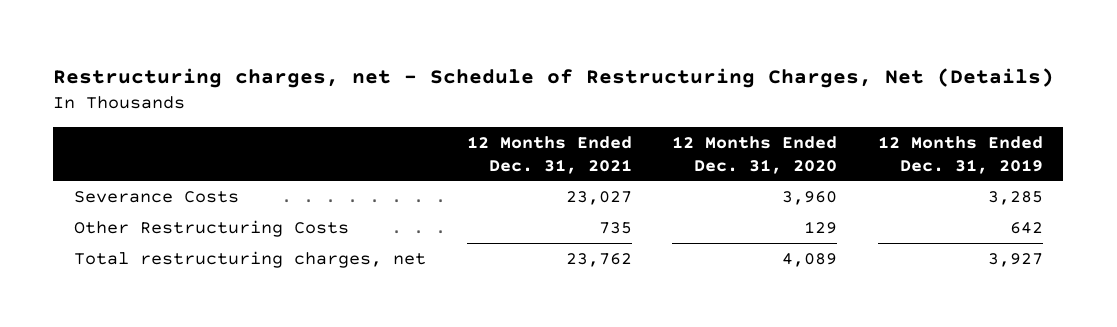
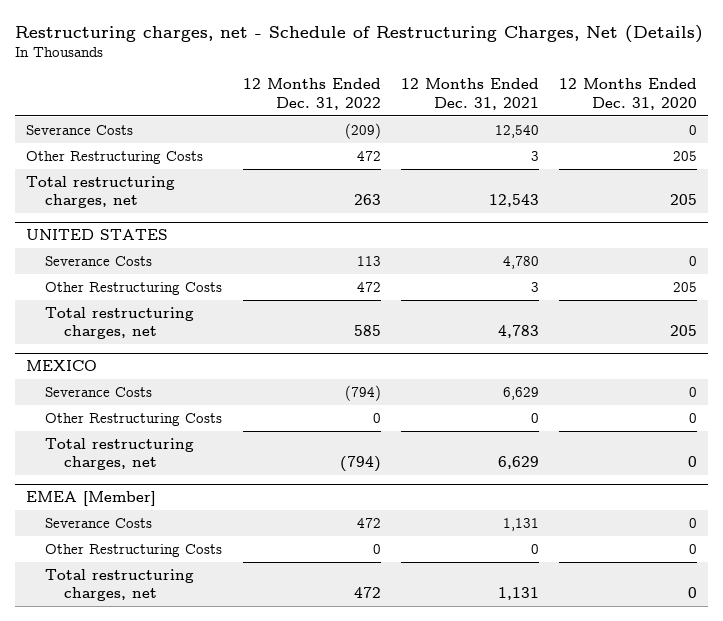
- | 12 Months Ended Dec. 31, 2021 | 12 Months Ended Dec. 31, 2020 | 12 Months Ended Dec. 31, 2019
+ | 12 Months Ended Dec. 31, 2022 | 12 Months Ended Dec. 31, 2021 | 12 Months Ended Dec. 31, 2020
- Severance Costs | 23,027 | 3,960 | 3,285
- Other Restructuring Costs | 735 | 129 | 642
- Total restructuring charges, net | 23,762 | 4,089 | 3,927
+ Severance Costs | (209) | 12,540 | 0
+ Other Restructuring Costs | 472 | 3 | 205
+ Total restructuring charges, net | 263 | 12,543 | 205
+ UNITED STATES
+ Severance Costs | 113 | 4,780 | 0
+ Other Restructuring Costs | 472 | 3 | 205
+ Total restructuring charges, net | 585 | 4,783 | 205
+ MEXICO
+ Severance Costs | (794) | 6,629 | 0
+ Other Restructuring Costs | 0 | 0 | 0
+ Total restructuring charges, net | (794) | 6,629 | 0
+ EMEA [Member]
+ Severance Costs | 472 | 1,131 | 0
+ Other Restructuring Costs | 0 | 0 | 0
+ Total restructuring charges, net | 472 | 1,131 | 0

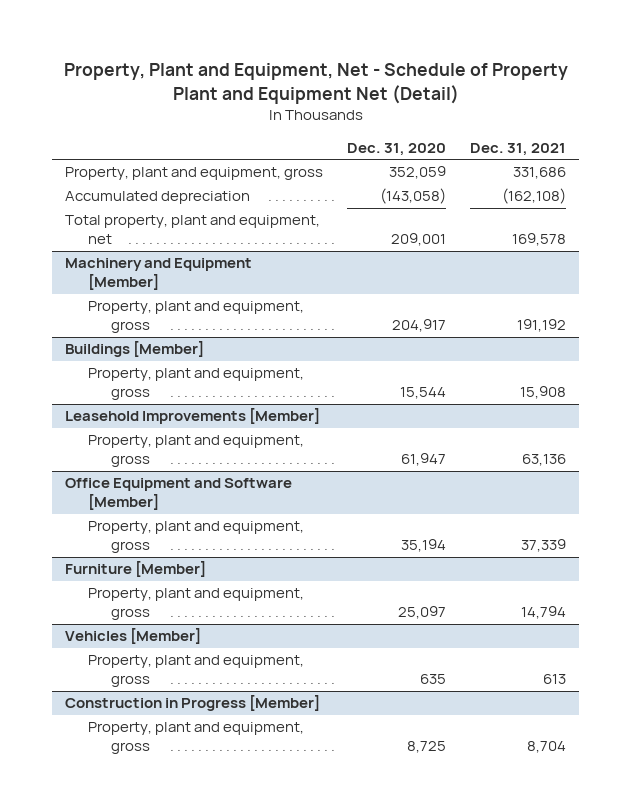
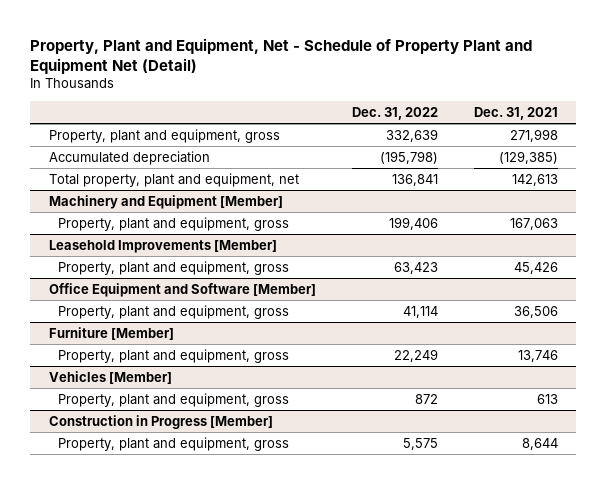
- | Dec. 31, 2020 | Dec. 31, 2021
+ | Dec. 31, 2022 | Dec. 31, 2021
- Property, plant and equipment, gross | 352,059 | 331,686
- Accumulated depreciation | (143,058) | (162,108)
- Total property, plant and equipment, net | 209,001 | 169,578
+ Property, plant and equipment, gross | 332,639 | 271,998
+ Accumulated depreciation | (195,798) | (129,385)
+ Total property, plant and equipment, net | 136,841 | 142,613
@ Machinery and Equipment [Member]
- Property, plant and equipment, gross | 204,917 | 191,192
- Buildings [Member]
- Property, plant and equipment, gross | 15,544 | 15,908
@ Machinery and Equipment [Member]
+ Property, plant and equipment, gross | 199,406 | 167,063
@ Leasehold Improvements [Member]
- Property, plant and equipment, gross | 61,947 | 63,136
+ Property, plant and equipment, gross | 63,423 | 45,426
@ Office Equipment and Software [Member]
- Property, plant and equipment, gross | 35,194 | 37,339
+ Property, plant and equipment, gross | 41,114 | 36,506
@ Furniture [Member]
- Property, plant and equipment, gross | 25,097 | 14,794
+ Property, plant and equipment, gross | 22,249 | 13,746
@ Construction in Progress [Member]
- Property, plant and equipment, gross | 8,725 | 8,704
+ Property, plant and equipment, gross | 5,575 | 8,644

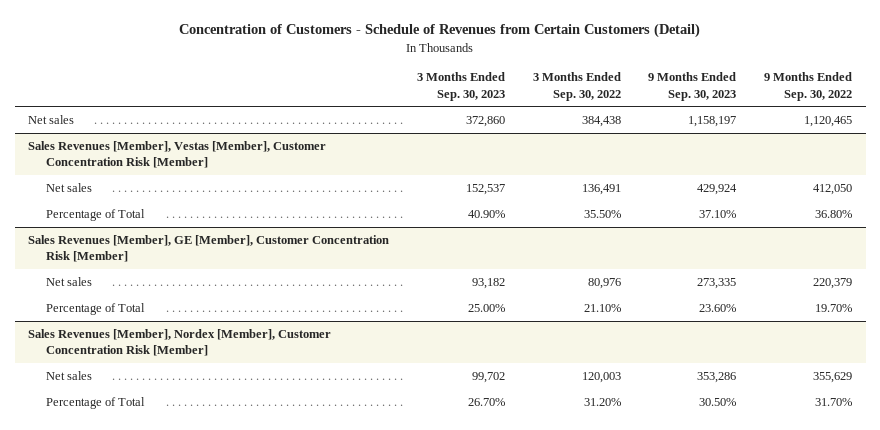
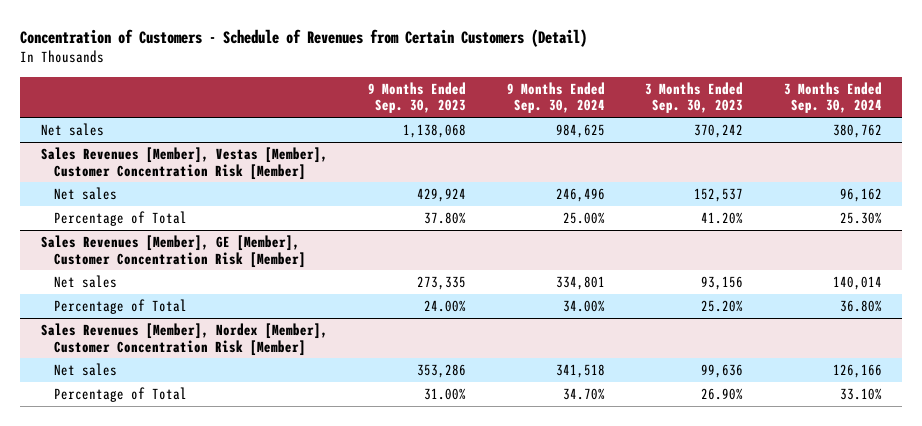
- | 3 Months Ended Sep. 30, 2023 | 3 Months Ended Sep. 30, 2022 | 9 Months Ended Sep. 30, 2023 | 9 Months Ended Sep. 30, 2022
+ | 9 Months Ended Sep. 30, 2023 | 9 Months Ended Sep. 30, 2024 | 3 Months Ended Sep. 30, 2023 | 3 Months Ended Sep. 30, 2024
- Net sales | 372,860 | 384,438 | 1,158,197 | 1,120,465
+ Net sales | 1,138,068 | 984,625 | 370,242 | 380,762
@ Sales Revenues [Member], Vestas [Member], Customer Concentration Risk [Member]
- Percentage of Total | 40.90% | 35.50% | 37.10% | 36.80%
+ Percentage of Total | 37.80% | 25.00% | 41.20% | 25.30%
@ Sales Revenues [Member], GE [Member], Customer Concentration Risk [Member]
- Net sales | 93,182 | 80,976 | 273,335 | 220,379
- Percentage of Total | 25.00% | 21.10% | 23.60% | 19.70%
+ Net sales | 273,335 | 334,801 | 93,156 | 140,014
+ Percentage of Total | 24.00% | 34.00% | 25.20% | 36.80%
@ Sales Revenues [Member], Nordex [Member], Customer Concentration Risk [Member]
- Net sales | 99,702 | 120,003 | 353,286 | 355,629
- Percentage of Total | 26.70% | 31.20% | 30.50% | 31.70%
+ Net sales | 353,286 | 341,518 | 99,636 | 126,166
+ Percentage of Total | 31.00% | 34.70% | 26.90% | 33.10%

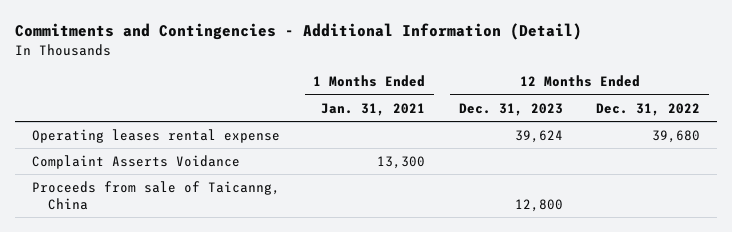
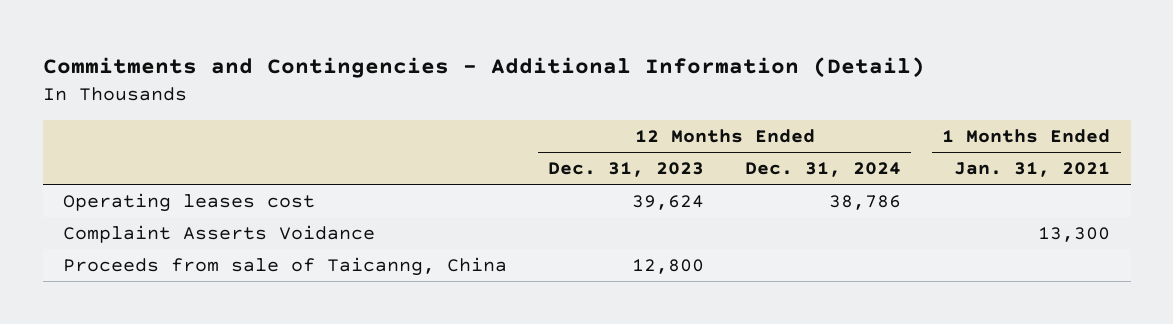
- | 1 Months Ended Jan. 31, 2021 | 12 Months Ended Dec. 31, 2023 | 12 Months Ended Dec. 31, 2022
+ | 12 Months Ended Dec. 31, 2023 | 12 Months Ended Dec. 31, 2024 | 1 Months Ended Jan. 31, 2021
- Operating leases rental expense | | 39,624 | 39,680
+ Operating leases cost | 39,624 | 38,786 |

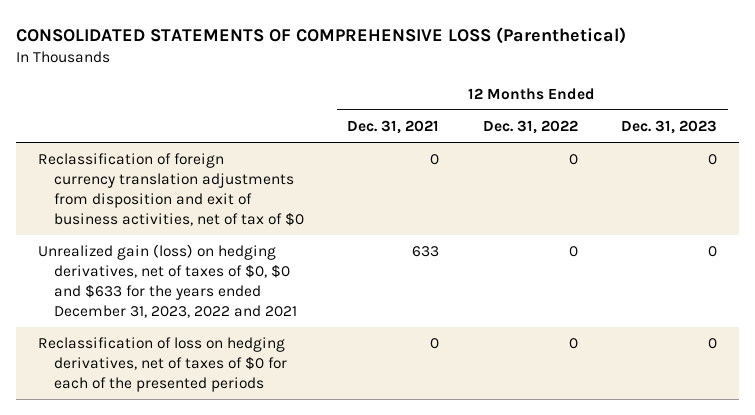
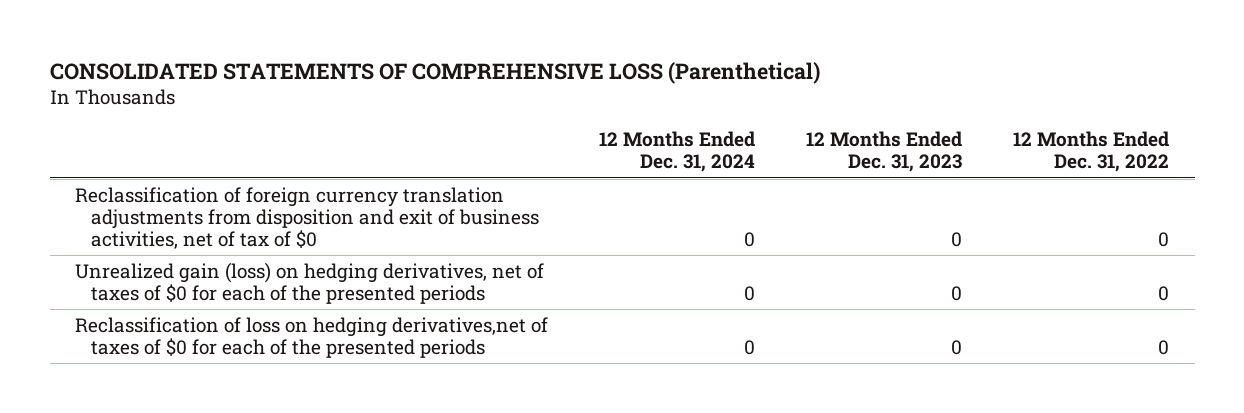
- | 12 Months Ended Dec. 31, 2021 | 12 Months Ended Dec. 31, 2022 | 12 Months Ended Dec. 31, 2023
+ | 12 Months Ended Dec. 31, 2024 | 12 Months Ended Dec. 31, 2023 | 12 Months Ended Dec. 31, 2022
- Unrealized gain (loss) on hedging derivatives, net of taxes of $0, $0 and $633 for the years ended December 31, 2023, 2022 and 2021 | 633 | 0 | 0
- Reclassification of loss on hedging derivatives, net of taxes of $0 for each of the presented periods | 0 | 0 | 0
+ Unrealized gain (loss) on hedging derivatives, net of taxes of $0 for each of the presented periods | 0 | 0 | 0
+ Reclassification of loss on hedging derivatives,net of taxes of $0 for each of the presented periods | 0 | 0 | 0

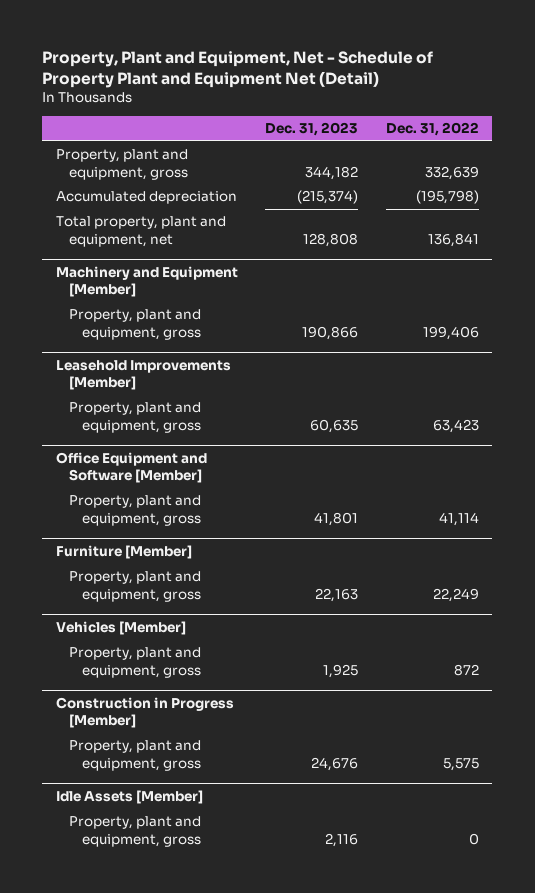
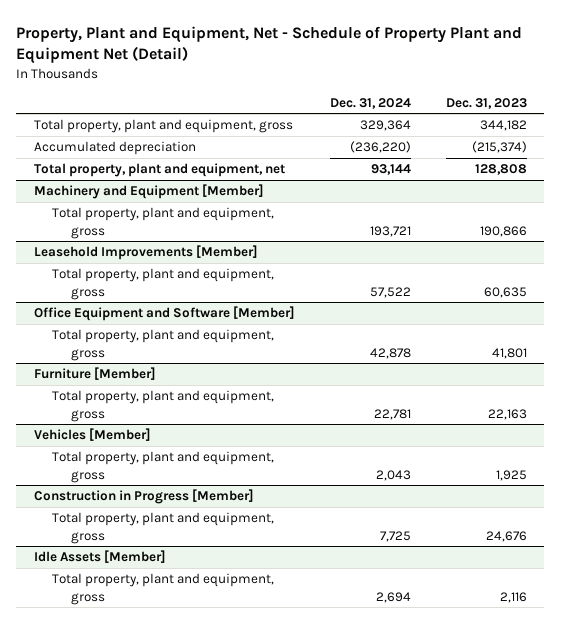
- | Dec. 31, 2023 | Dec. 31, 2022
+ | Dec. 31, 2024 | Dec. 31, 2023
- Property, plant and equipment, gross | 344,182 | 332,639
+ Total property, plant and equipment, gross | 329,364 | 344,182
@ Machinery and Equipment [Member]
- Property, plant and equipment, gross | 190,866 | 199,406
+ Total property, plant and equipment, gross | 193,721 | 190,866
@ Leasehold Improvements [Member]
- Property, plant and equipment, gross | 60,635 | 63,423
+ Total property, plant and equipment, gross | 57,522 | 60,635
@ Office Equipment and Software [Member]
- Property, plant and equipment, gross | 41,801 | 41,114
+ Total property, plant and equipment, gross | 42,878 | 41,801
@ Furniture [Member]
- Property, plant and equipment, gross | 22,163 | 22,249
+ Total property, plant and equipment, gross | 22,781 | 22,163
@ Vehicles [Member]
- Property, plant and equipment, gross | 1,925 | 872
+ Total property, plant and equipment, gross | 2,043 | 1,925
@ Construction in Progress [Member]
- Property, plant and equipment, gross | 24,676 | 5,575
+ Total property, plant and equipment, gross | 7,725 | 24,676
@ Idle Assets [Member]
- Property, plant and equipment, gross | 2,116 | 0
+ Total property, plant and equipment, gross | 2,694 | 2,116

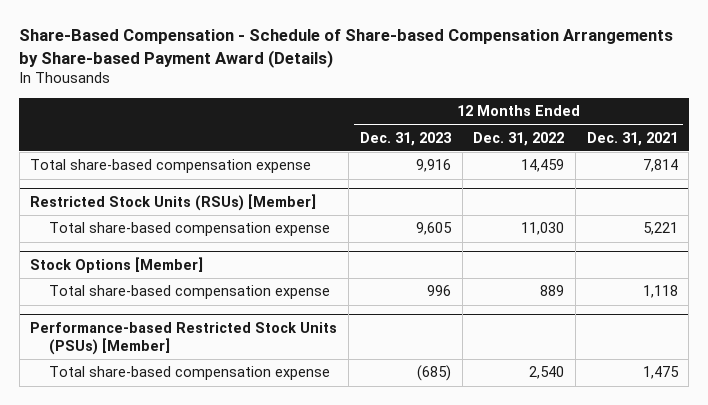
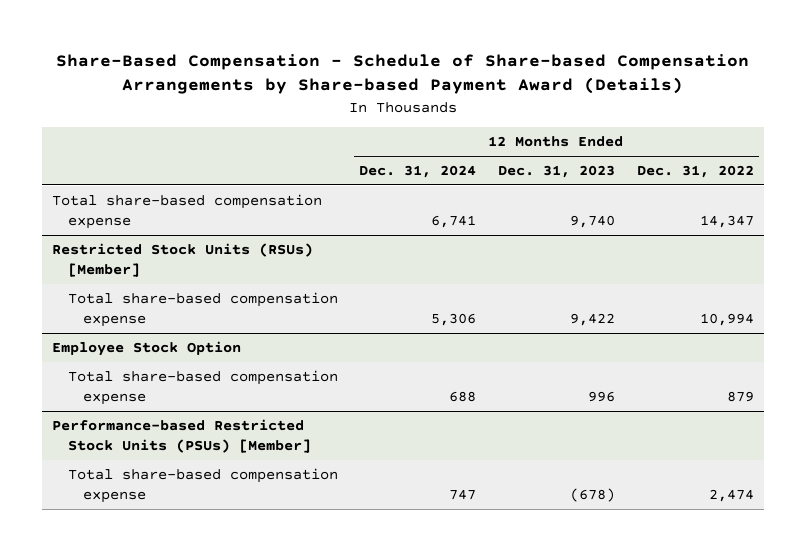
- | 12 Months Ended Dec. 31, 2023 | 12 Months Ended Dec. 31, 2022 | 12 Months Ended Dec. 31, 2021
+ | 12 Months Ended Dec. 31, 2024 | 12 Months Ended Dec. 31, 2023 | 12 Months Ended Dec. 31, 2022
- Total share-based compensation expense | 9,916 | 14,459 | 7,814
+ Total share-based compensation expense | 6,741 | 9,740 | 14,347
@ Restricted Stock Units (RSUs) [Member]
- Total share-based compensation expense | 9,605 | 11,030 | 5,221
- Stock Options [Member]
- Total share-based compensation expense | 996 | 889 | 1,118
@ Restricted Stock Units (RSUs) [Member]
+ Total share-based compensation expense | 5,306 | 9,422 | 10,994
+ Employee Stock Option
+ Total share-based compensation expense | 688 | 996 | 879
@ Performance-based Restricted Stock Units (PSUs) [Member]
- Total share-based compensation expense | (685) | 2,540 | 1,475
+ Total share-based compensation expense | 747 | (678) | 2,474

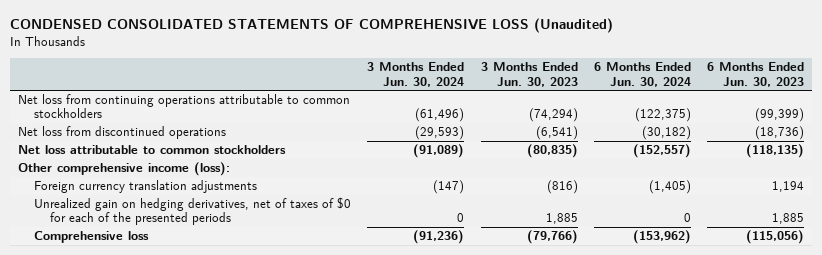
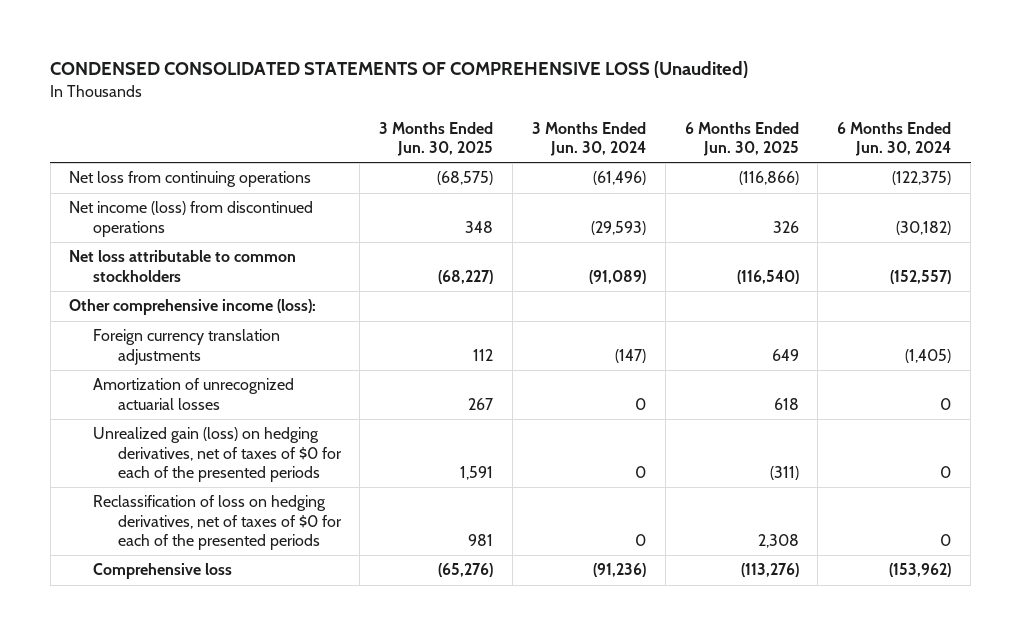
- | 3 Months Ended Jun. 30, 2024 | 3 Months Ended Jun. 30, 2023 | 6 Months Ended Jun. 30, 2024 | 6 Months Ended Jun. 30, 2023
+ | 3 Months Ended Jun. 30, 2025 | 3 Months Ended Jun. 30, 2024 | 6 Months Ended Jun. 30, 2025 | 6 Months Ended Jun. 30, 2024
- Net loss from continuing operations attributable to common stockholders | (61,496) | (74,294) | (122,375) | (99,399)
- Net loss from discontinued operations | (29,593) | (6,541) | (30,182) | (18,736)
+ Net loss from continuing operations | (68,575) | (61,496) | (116,866) | (122,375)
+ Net income (loss) from discontinued operations | 348 | (29,593) | 326 | (30,182)
- Unrealized gain on hedging derivatives, net of taxes of $0 for each of the presented periods | 0 | 1,885 | 0 | 1,885
+ Amortization of unrecognized actuarial losses | 267 | 0 | 618 | 0
+ Unrealized gain (loss) on hedging derivatives, net of taxes of $0 for each of the presented periods | 1,591 | 0 | (311) | 0
+ Reclassification of loss on hedging derivatives, net of taxes of $0 for each of the presented periods | 981 | 0 | 2,308 | 0

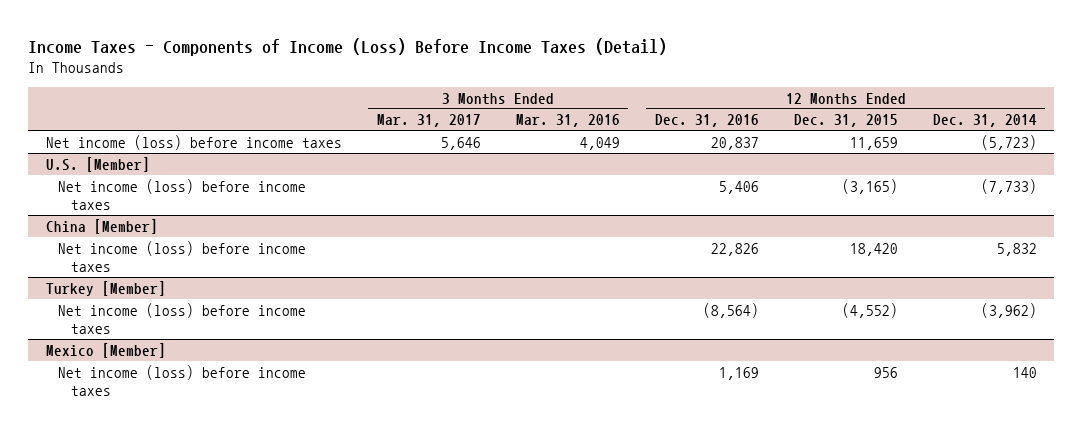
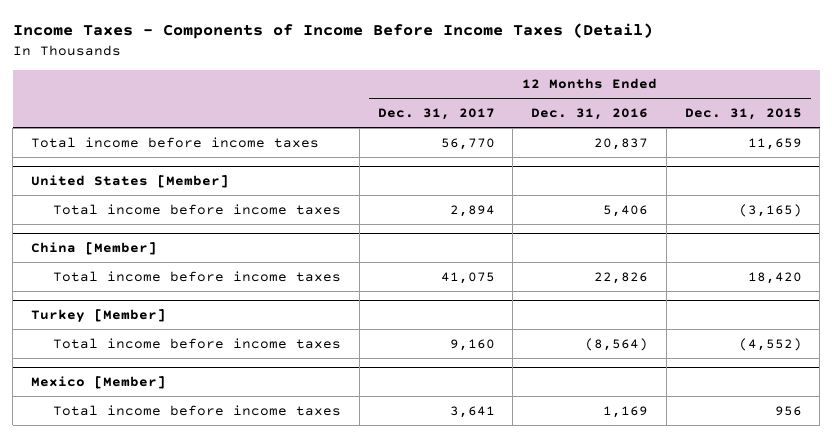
- Income Taxes - Components of Income (Loss) Before Income Taxes (Detail)
+ Income Taxes - Components of Income Before Income Taxes (Detail)
- | 3 Months Ended Mar. 31, 2017 | 3 Months Ended Mar. 31, 2016 | 12 Months Ended Dec. 31, 2016 | 12 Months Ended Dec. 31, 2015 | 12 Months Ended Dec. 31, 2014
+ | 12 Months Ended Dec. 31, 2017 | 12 Months Ended Dec. 31, 2016 | 12 Months Ended Dec. 31, 2015
- Net income (loss) before income taxes | 5,646 | 4,049 | 20,837 | 11,659 | (5,723)
- U.S. [Member]
- Net income (loss) before income taxes | | | 5,406 | (3,165) | (7,733)
+ Total income before income taxes | 56,770 | 20,837 | 11,659
+ United States [Member]
+ Total income before income taxes | 2,894 | 5,406 | (3,165)
@ China [Member]
- Net income (loss) before income taxes | | | 22,826 | 18,420 | 5,832
+ Total income before income taxes | 41,075 | 22,826 | 18,420
@ Turkey [Member]
- Net income (loss) before income taxes | | | (8,564) | (4,552) | (3,962)
+ Total income before income taxes | 9,160 | (8,564) | (4,552)
@ Mexico [Member]
- Net income (loss) before income taxes | | | 1,169 | 956 | 140
+ Total income before income taxes | 3,641 | 1,169 | 956

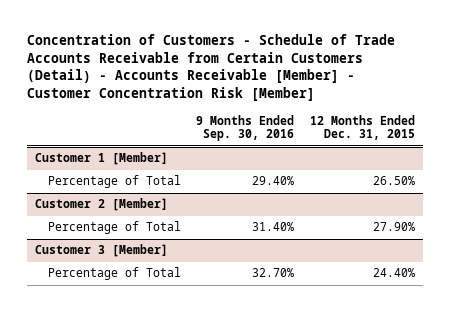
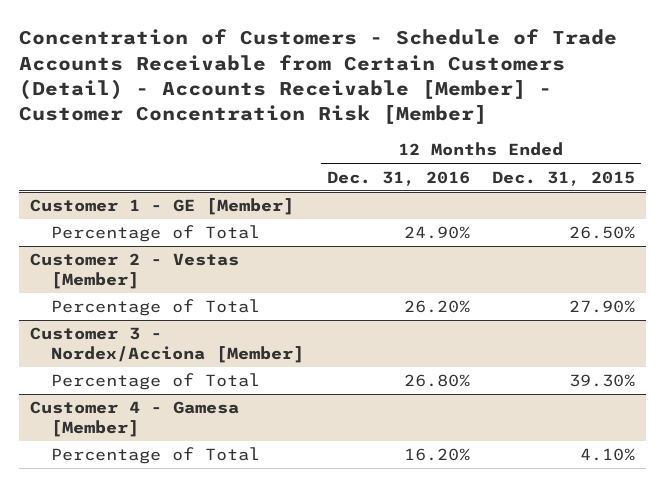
- | 9 Months Ended Sep. 30, 2016 | 12 Months Ended Dec. 31, 2015
+ | 12 Months Ended Dec. 31, 2016 | 12 Months Ended Dec. 31, 2015
- Customer 1 [Member]
+ Customer 1 - GE [Member]
- Customer 2 [Member]
+ Customer 2 - Vestas [Member]
- Customer 3 [Member]
- Percentage of Total | 32.70% | 24.40%
+ Customer 3 - Nordex/Acciona [Member]
+ Percentage of Total | 26.80% | 39.30%
+ Customer 4 - Gamesa [Member]
+ Percentage of Total | 16.20% | 4.10%

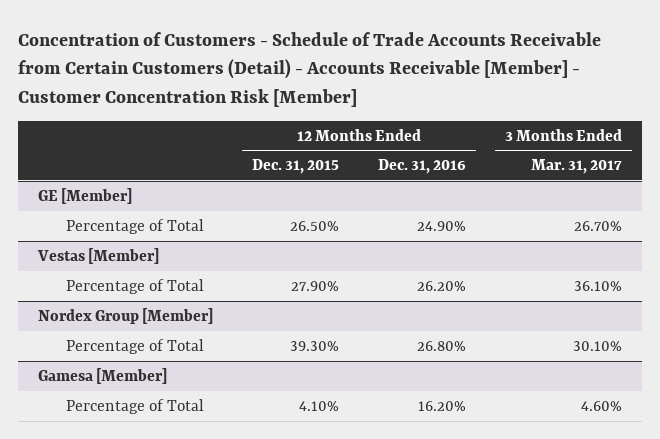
- | 12 Months Ended Dec. 31, 2016 | 12 Months Ended Dec. 31, 2015
+ | 12 Months Ended Dec. 31, 2015 | 12 Months Ended Dec. 31, 2016 | 3 Months Ended Mar. 31, 2017
- Customer 1 - GE [Member]
+ GE [Member]
- Customer 2 - Vestas [Member]
+ Vestas [Member]
- Customer 3 - Nordex/Acciona [Member]
+ Nordex Group [Member]
- Customer 4 - Gamesa [Member]
+ Gamesa [Member]

